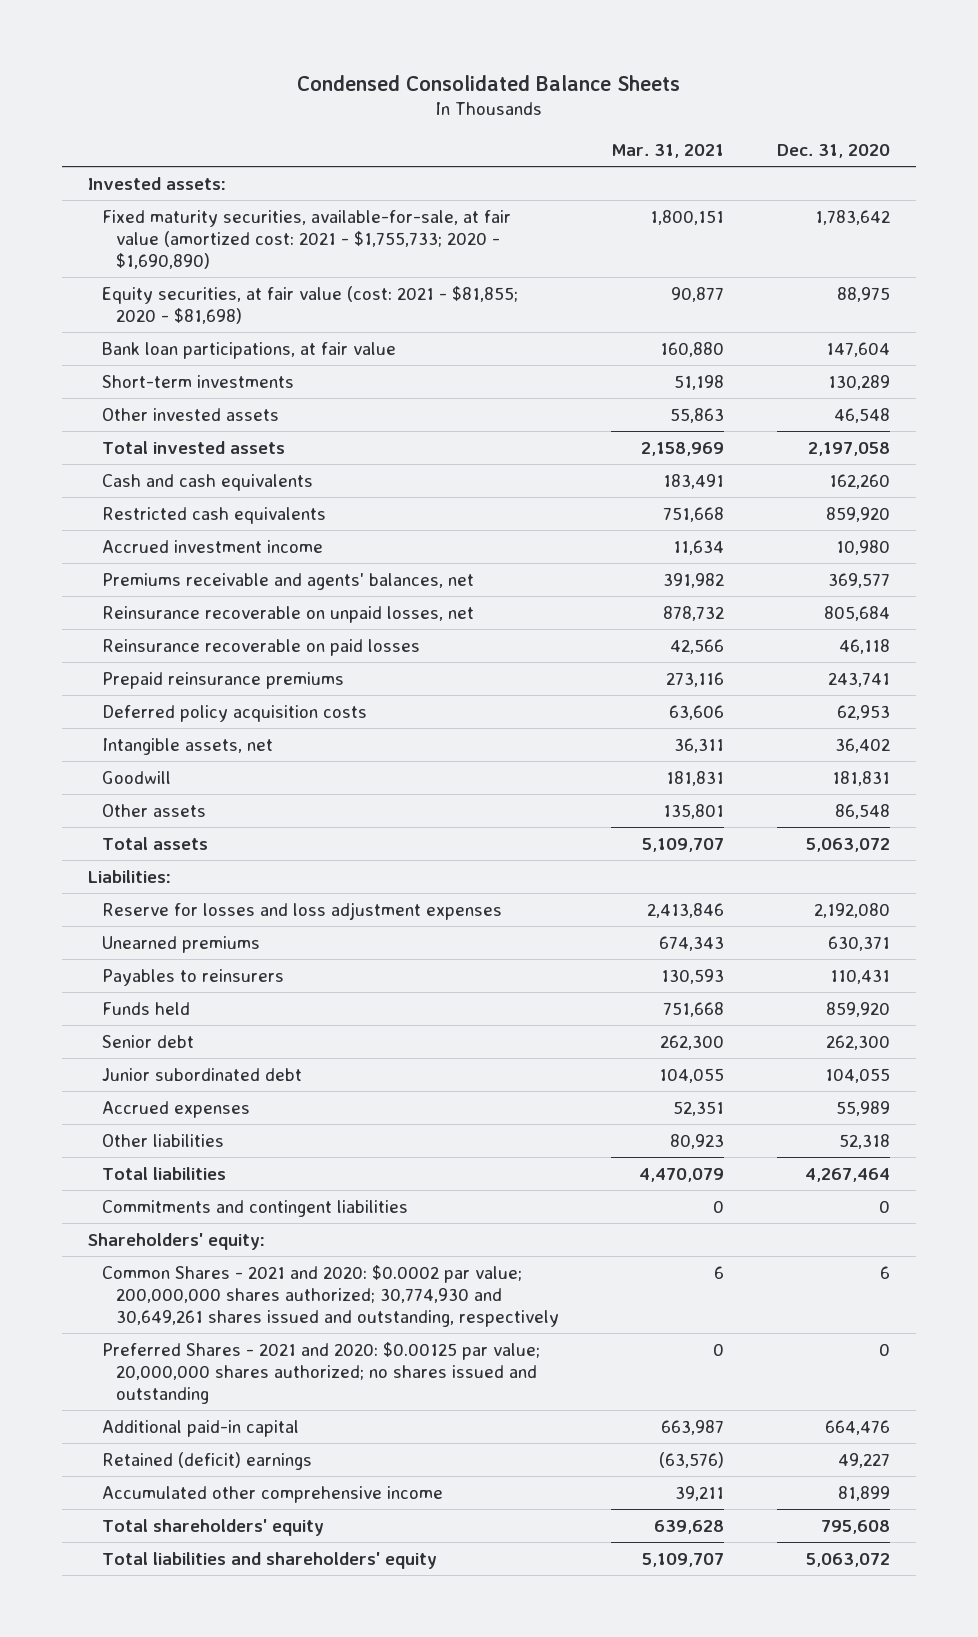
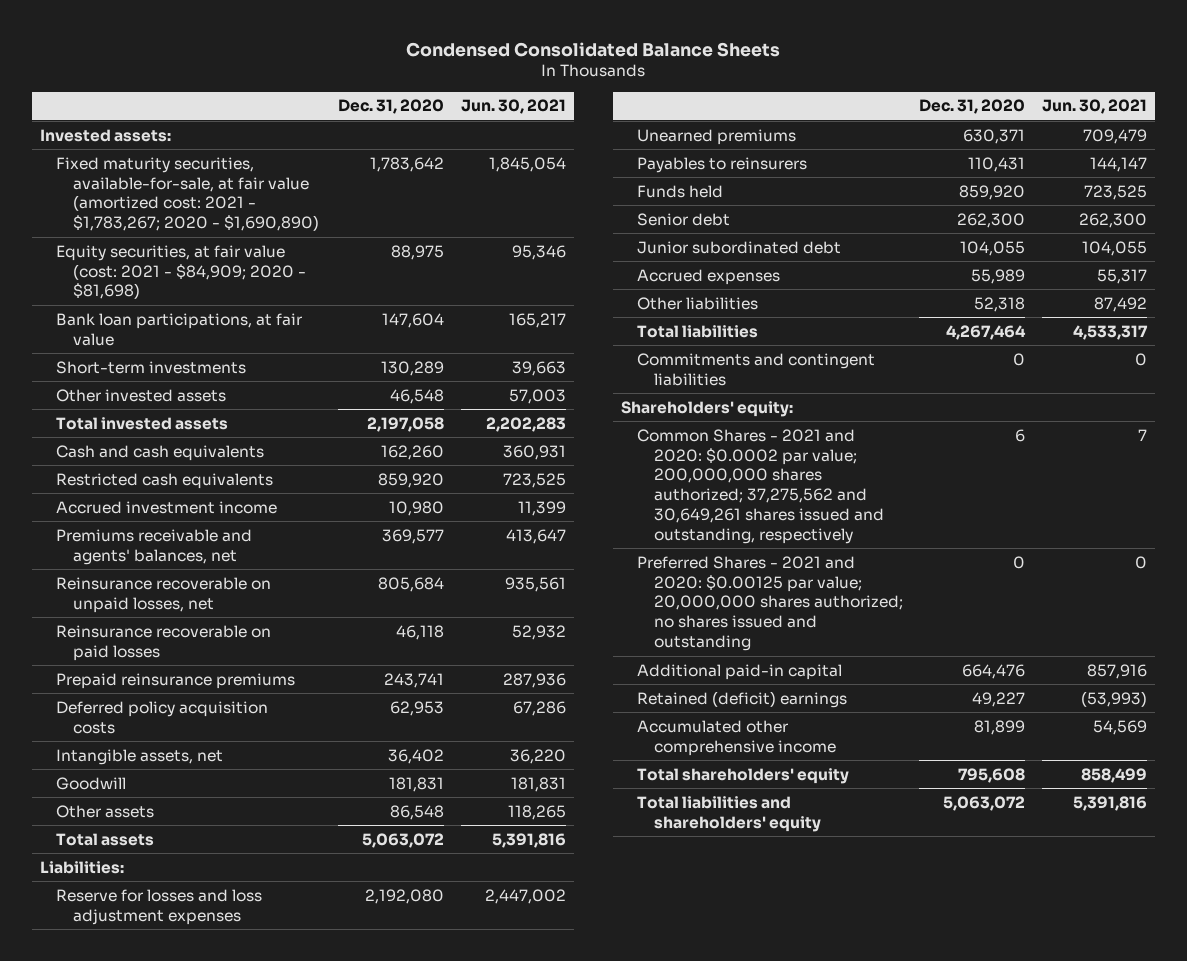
- | Mar. 31, 2021 | Dec. 31, 2020
+ | Dec. 31, 2020 | Jun. 30, 2021
- Fixed maturity securities, available-for-sale, at fair value (amortized cost: 2021 - $1,755,733; 2020 - $1,690,890) | 1,800,151 | 1,783,642
- Equity securities, at fair value (cost: 2021 - $81,855; 2020 - $81,698) | 90,877 | 88,975
+ Fixed maturity securities, available-for-sale, at fair value (amortized cost: 2021 - $1,783,267; 2020 - $1,690,890) | 1,783,642 | 1,845,054
+ Equity securities, at fair value (cost: 2021 - $84,909; 2020 - $81,698) | 88,975 | 95,346
- Common Shares - 2021 and 2020: $0.0002 par value; 200,000,000 shares authorized; 30,774,930 and 30,649,261 shares issued and outstanding, respectively | 6 | 6
+ Common Shares - 2021 and 2020: $0.0002 par value; 200,000,000 shares authorized; 37,275,562 and 30,649,261 shares issued and outstanding, respectively | 6 | 7

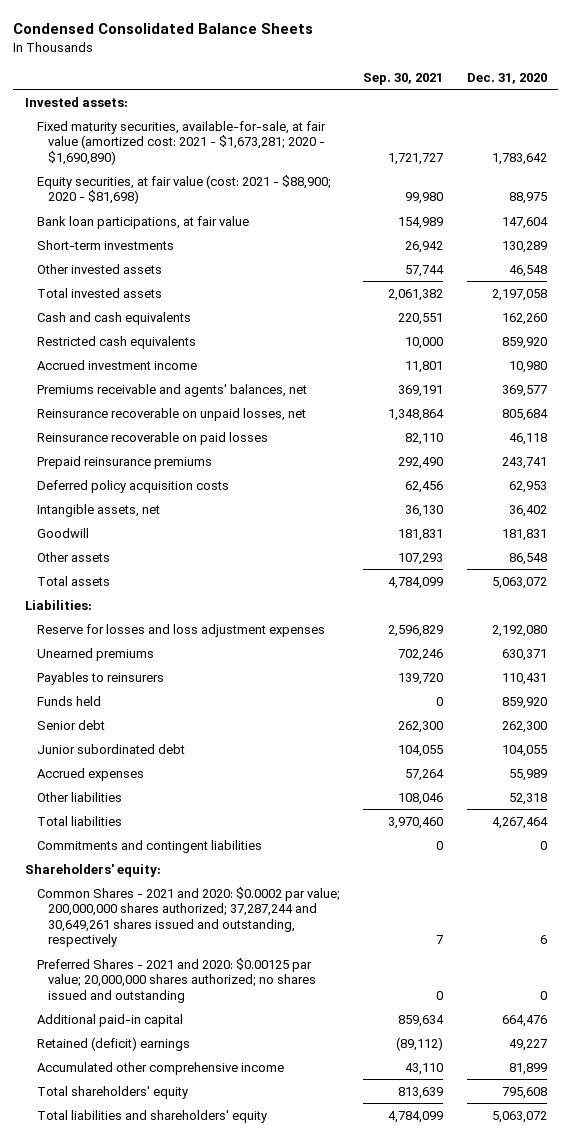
- | Dec. 31, 2020 | Jun. 30, 2021
+ | Sep. 30, 2021 | Dec. 31, 2020
- Fixed maturity securities, available-for-sale, at fair value (amortized cost: 2021 - $1,783,267; 2020 - $1,690,890) | 1,783,642 | 1,845,054
- Equity securities, at fair value (cost: 2021 - $84,909; 2020 - $81,698) | 88,975 | 95,346
+ Fixed maturity securities, available-for-sale, at fair value (amortized cost: 2021 - $1,673,281; 2020 - $1,690,890) | 1,721,727 | 1,783,642
+ Equity securities, at fair value (cost: 2021 - $88,900; 2020 - $81,698) | 99,980 | 88,975
- Common Shares - 2021 and 2020: $0.0002 par value; 200,000,000 shares authorized; 37,275,562 and 30,649,261 shares issued and outstanding, respectively | 6 | 7
+ Common Shares - 2021 and 2020: $0.0002 par value; 200,000,000 shares authorized; 37,287,244 and 30,649,261 shares issued and outstanding, respectively | 7 | 6

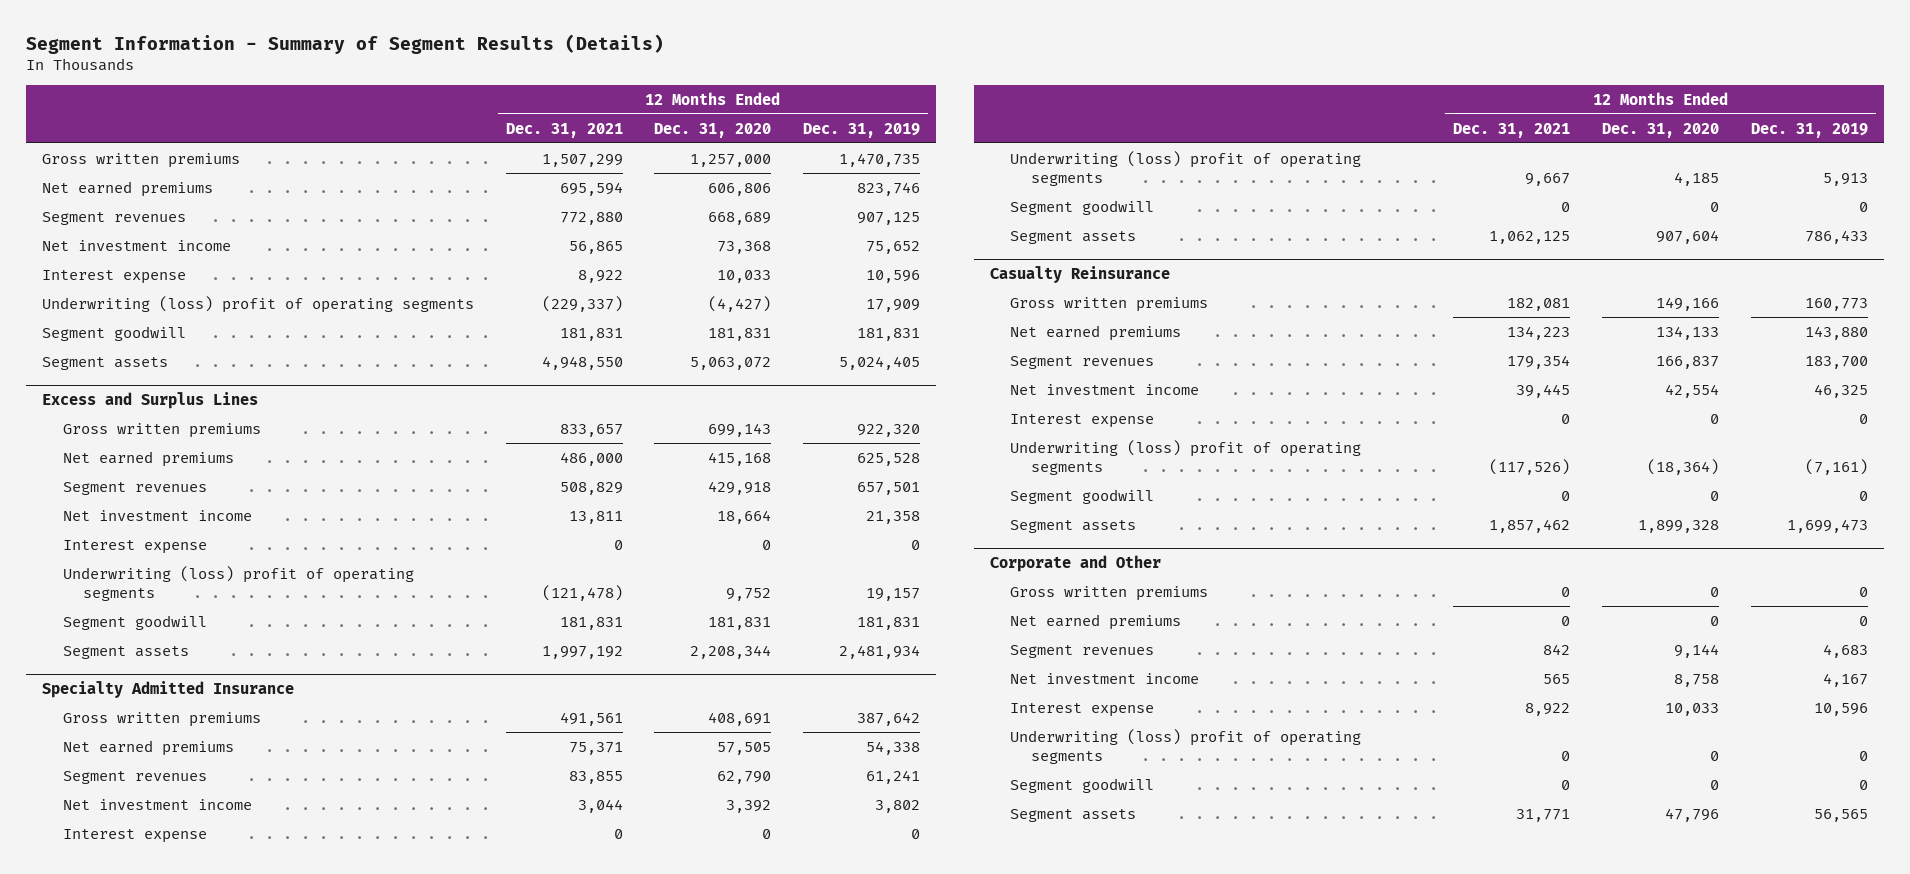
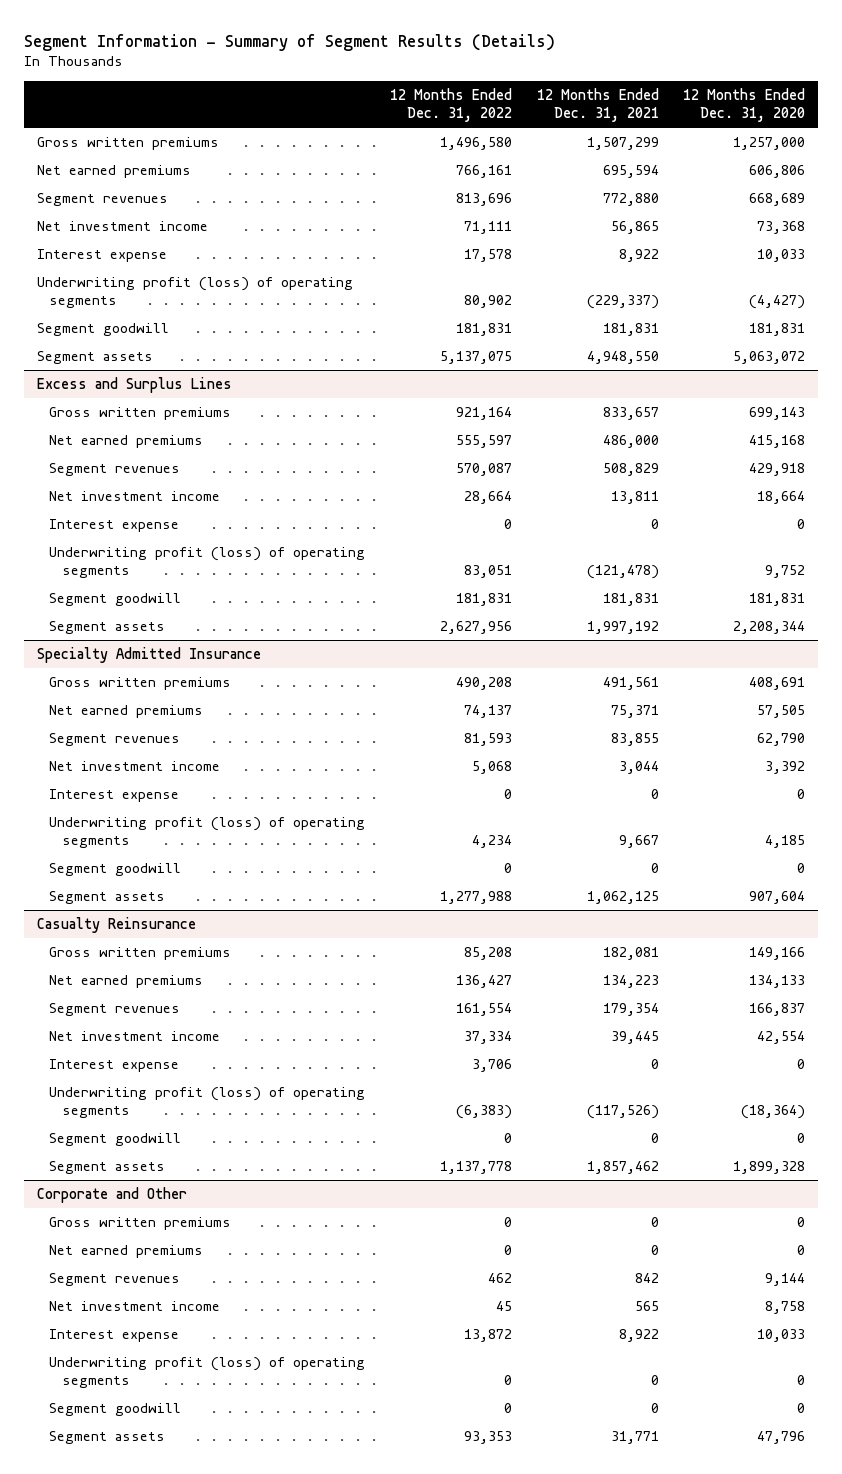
- | 12 Months Ended Dec. 31, 2021 | 12 Months Ended Dec. 31, 2020 | 12 Months Ended Dec. 31, 2019
+ | 12 Months Ended Dec. 31, 2022 | 12 Months Ended Dec. 31, 2021 | 12 Months Ended Dec. 31, 2020
- Underwriting (loss) profit of operating segments | (229,337) | (4,427) | 17,909
+ Underwriting profit (loss) of operating segments | 80,902 | (229,337) | (4,427)
@ Excess and Surplus Lines
- Underwriting (loss) profit of operating segments | (121,478) | 9,752 | 19,157
+ Underwriting profit (loss) of operating segments | 83,051 | (121,478) | 9,752
@ Specialty Admitted Insurance
- Underwriting (loss) profit of operating segments | 9,667 | 4,185 | 5,913
+ Underwriting profit (loss) of operating segments | 4,234 | 9,667 | 4,185
@ Casualty Reinsurance
- Underwriting (loss) profit of operating segments | (117,526) | (18,364) | (7,161)
+ Underwriting profit (loss) of operating segments | (6,383) | (117,526) | (18,364)
@ Corporate and Other
- Underwriting (loss) profit of operating segments | 0 | 0 | 0
+ Underwriting profit (loss) of operating segments | 0 | 0 | 0

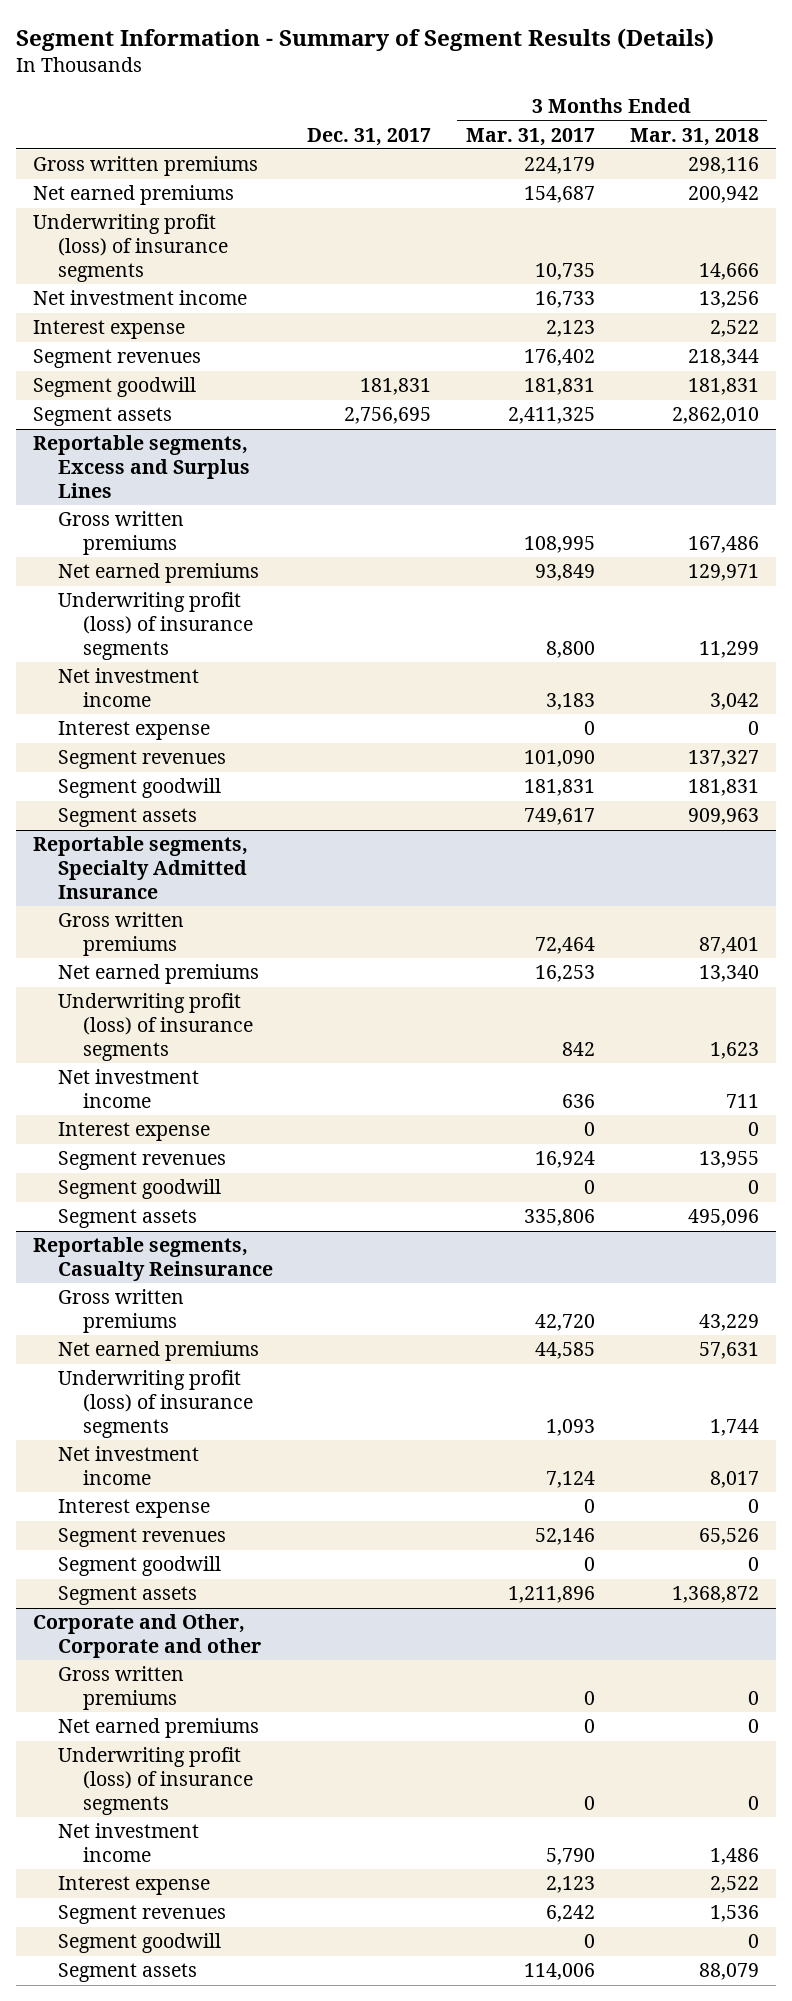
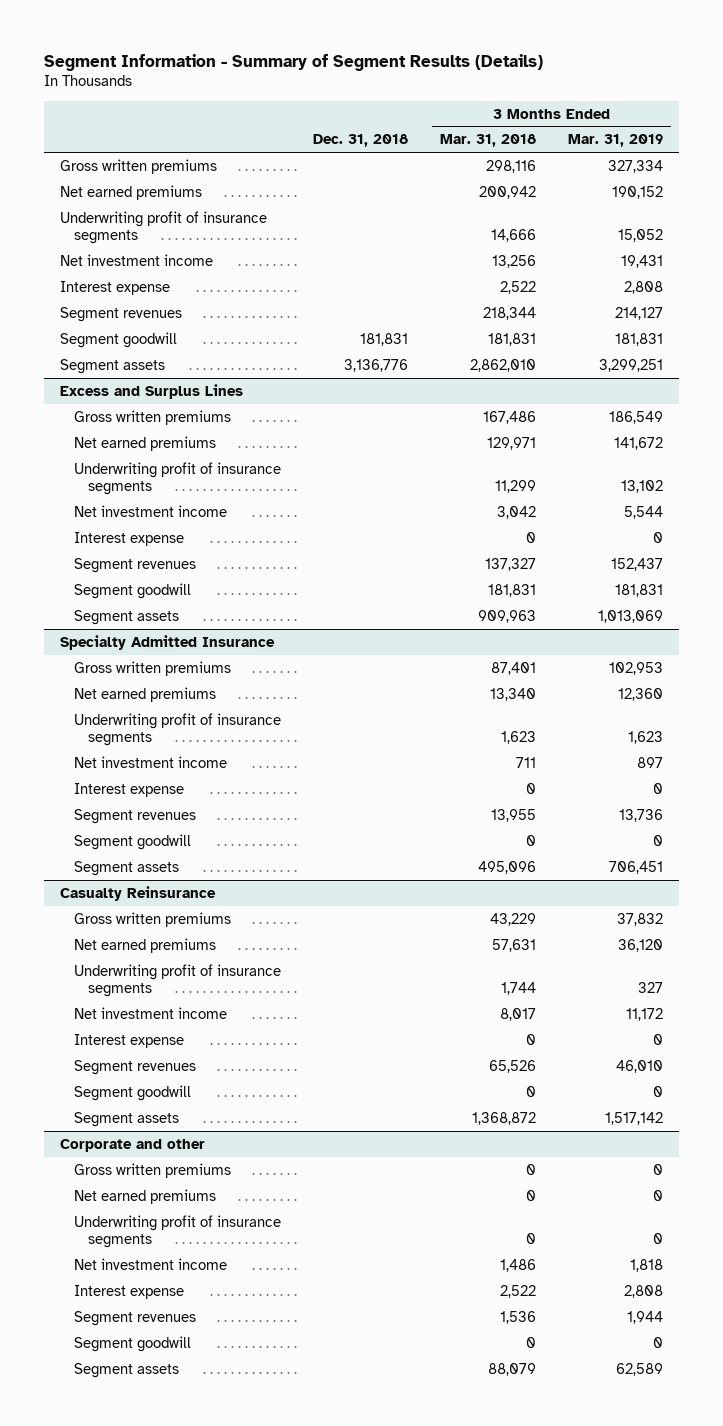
- | Dec. 31, 2017 | 3 Months Ended Mar. 31, 2017 | 3 Months Ended Mar. 31, 2018
+ | Dec. 31, 2018 | 3 Months Ended Mar. 31, 2018 | 3 Months Ended Mar. 31, 2019
- Underwriting profit (loss) of insurance segments | | 10,735 | 14,666
+ Underwriting profit of insurance segments | | 14,666 | 15,052
- Reportable segments, Excess and Surplus Lines
+ Excess and Surplus Lines
- Underwriting profit (loss) of insurance segments | | 8,800 | 11,299
+ Underwriting profit of insurance segments | | 11,299 | 13,102
- Reportable segments, Specialty Admitted Insurance
+ Specialty Admitted Insurance
- Underwriting profit (loss) of insurance segments | | 842 | 1,623
+ Underwriting profit of insurance segments | | 1,623 | 1,623
- Reportable segments, Casualty Reinsurance
+ Casualty Reinsurance
- Underwriting profit (loss) of insurance segments | | 1,093 | 1,744
+ Underwriting profit of insurance segments | | 1,744 | 327
- Corporate and Other, Corporate and other
+ Corporate and other
- Underwriting profit (loss) of insurance segments | | 0 | 0
+ Underwriting profit of insurance segments | | 0 | 0

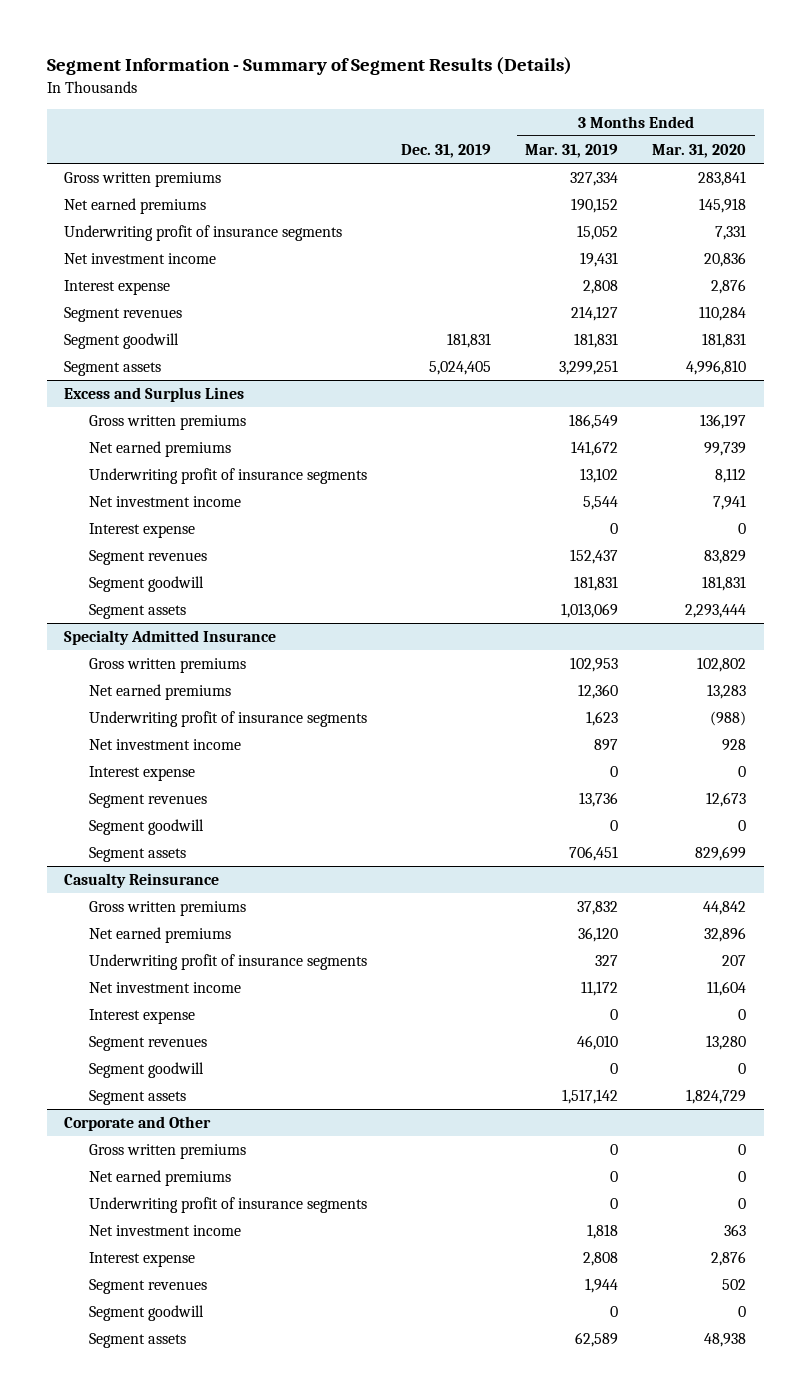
- | Dec. 31, 2018 | 3 Months Ended Mar. 31, 2018 | 3 Months Ended Mar. 31, 2019
+ | Dec. 31, 2019 | 3 Months Ended Mar. 31, 2019 | 3 Months Ended Mar. 31, 2020
- Corporate and other
+ Corporate and Other

